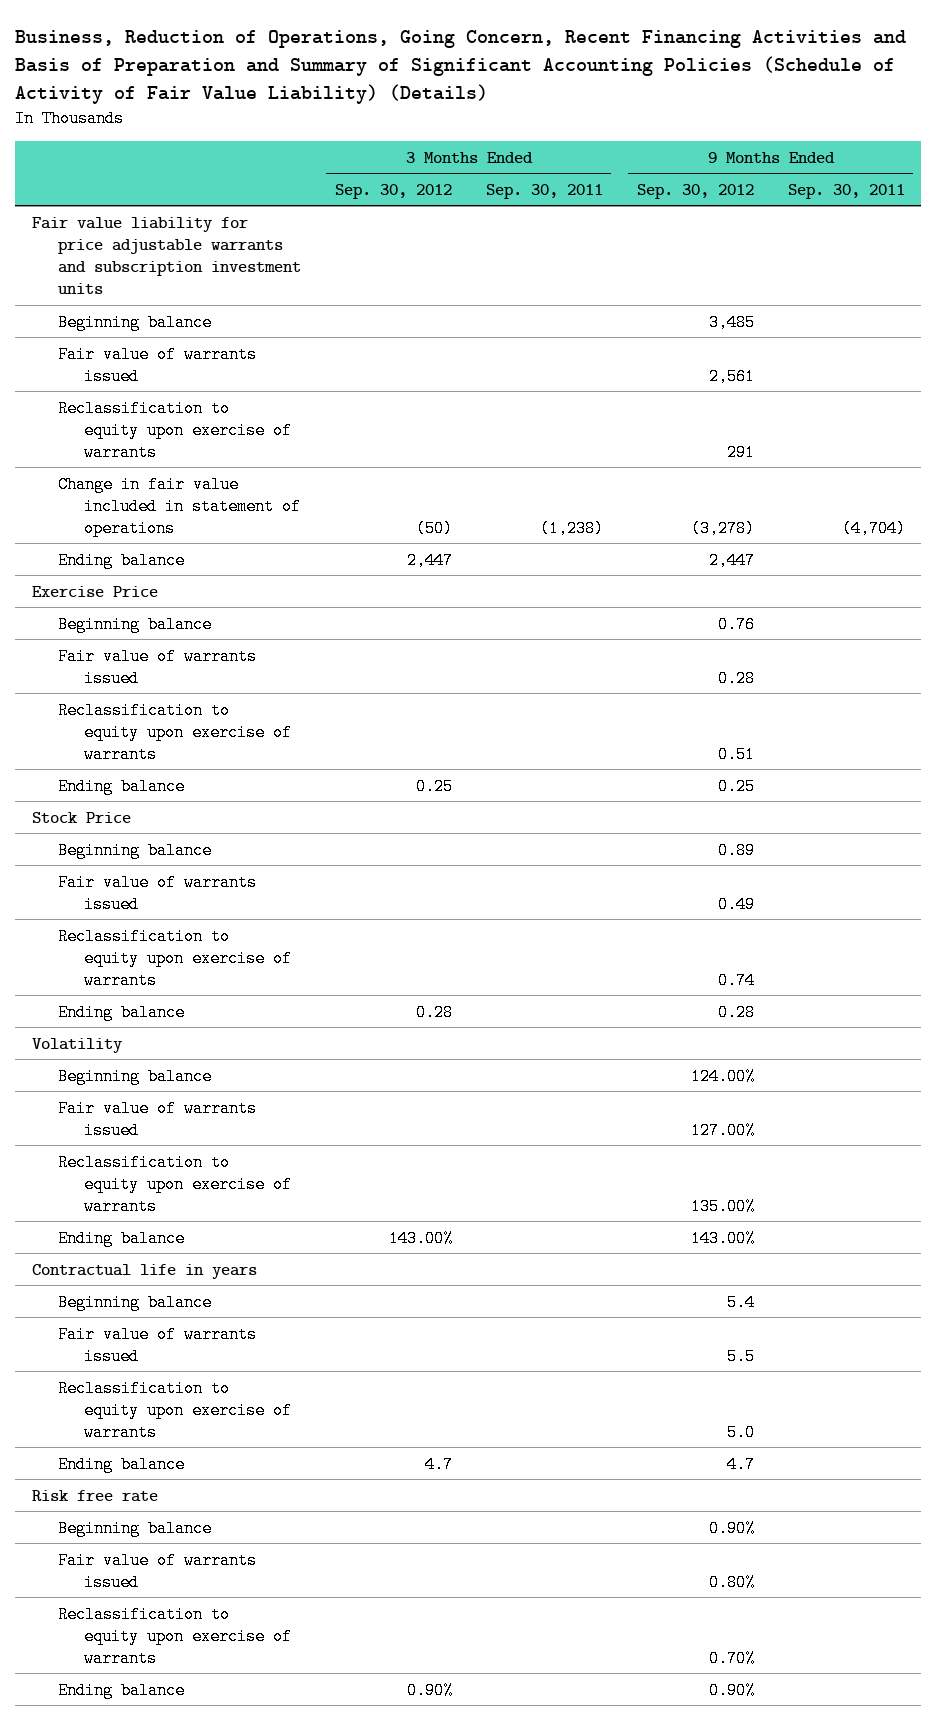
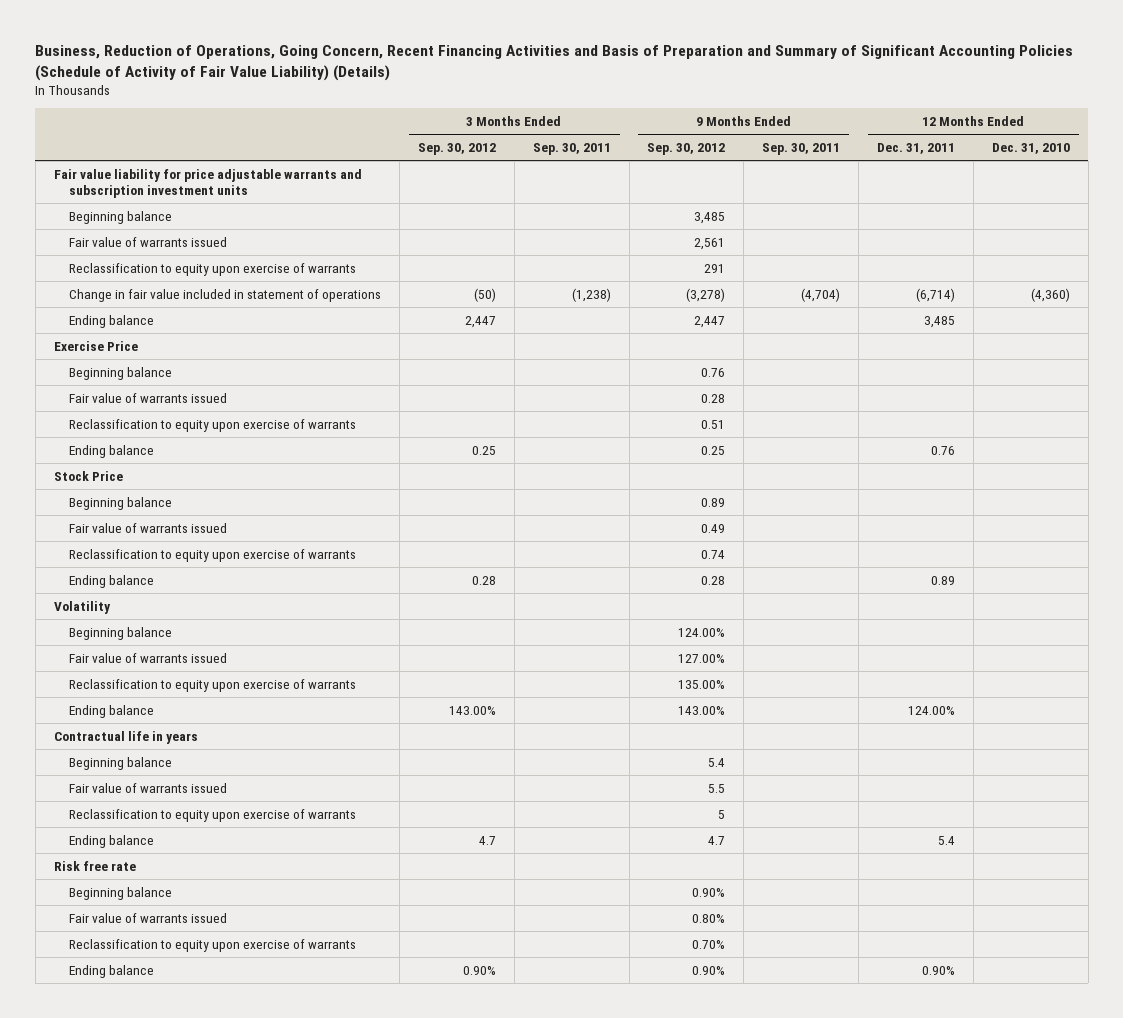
- | 3 Months Ended Sep. 30, 2012 | 3 Months Ended Sep. 30, 2011 | 9 Months Ended Sep. 30, 2012 | 9 Months Ended Sep. 30, 2011
+ | 3 Months Ended Sep. 30, 2012 | 3 Months Ended Sep. 30, 2011 | 9 Months Ended Sep. 30, 2012 | 9 Months Ended Sep. 30, 2011 | 12 Months Ended Dec. 31, 2011 | 12 Months Ended Dec. 31, 2010
- Reclassification to equity upon exercise of warrants | | | 5.0 |
+ Reclassification to equity upon exercise of warrants | | | 5 | | |

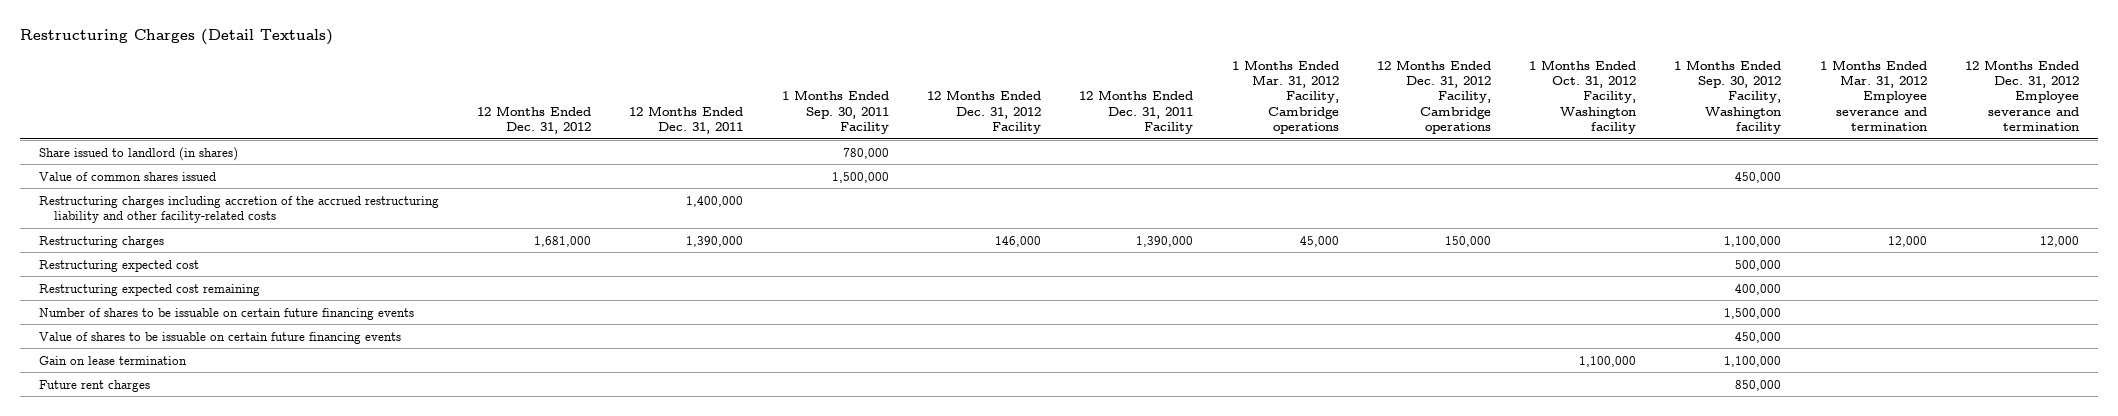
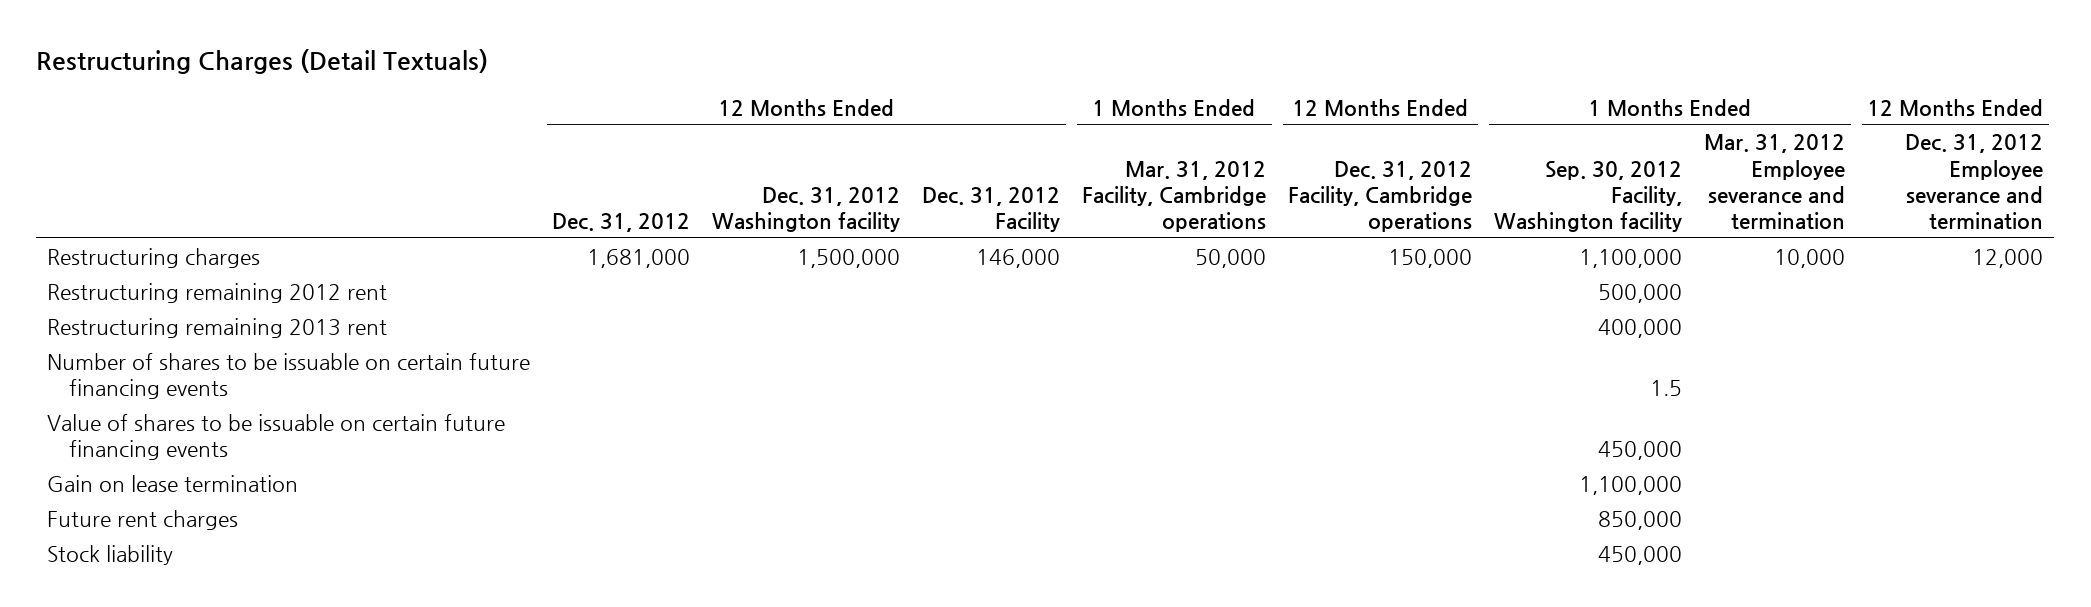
- | 12 Months Ended Dec. 31, 2012 | 12 Months Ended Dec. 31, 2011 | 1 Months Ended Sep. 30, 2011 Facility | 12 Months Ended Dec. 31, 2012 Facility | 12 Months Ended Dec. 31, 2011 Facility | 1 Months Ended Mar. 31, 2012 Facility, Cambridge operations | 12 Months Ended Dec. 31, 2012 Facility, Cambridge operations | 1 Months Ended Oct. 31, 2012 Facility, Washington facility | 1 Months Ended Sep. 30, 2012 Facility, Washington facility | 1 Months Ended Mar. 31, 2012 Employee severance and termination | 12 Months Ended Dec. 31, 2012 Employee severance and termination
+ | 12 Months Ended Dec. 31, 2012 | 12 Months Ended Dec. 31, 2012 Washington facility | 12 Months Ended Dec. 31, 2012 Facility | 1 Months Ended Mar. 31, 2012 Facility, Cambridge operations | 12 Months Ended Dec. 31, 2012 Facility, Cambridge operations | 1 Months Ended Sep. 30, 2012 Facility, Washington facility | 1 Months Ended Mar. 31, 2012 Employee severance and termination | 12 Months Ended Dec. 31, 2012 Employee severance and termination
- Share issued to landlord (in shares) | | | 780,000 | | | | | | | |
- Value of common shares issued | | | 1,500,000 | | | | | | 450,000 | |
- Restructuring charges including accretion of the accrued restructuring liability and other facility-related costs | | 1,400,000 | | | | | | | | |
- Restructuring charges | 1,681,000 | 1,390,000 | | 146,000 | 1,390,000 | 45,000 | 150,000 | | 1,100,000 | 12,000 | 12,000
- Restructuring expected cost | | | | | | | | | 500,000 | |
- Restructuring expected cost remaining | | | | | | | | | 400,000 | |
- Number of shares to be issuable on certain future financing events | | | | | | | | | 1,500,000 | |
+ Restructuring charges | 1,681,000 | 1,500,000 | 146,000 | 50,000 | 150,000 | 1,100,000 | 10,000 | 12,000
+ Restructuring remaining 2012 rent | | | | | | 500,000 | |
+ Restructuring remaining 2013 rent | | | | | | 400,000 | |
+ Number of shares to be issuable on certain future financing events | | | | | | 1.5 | |
+ Stock liability | | | | | | 450,000 | |

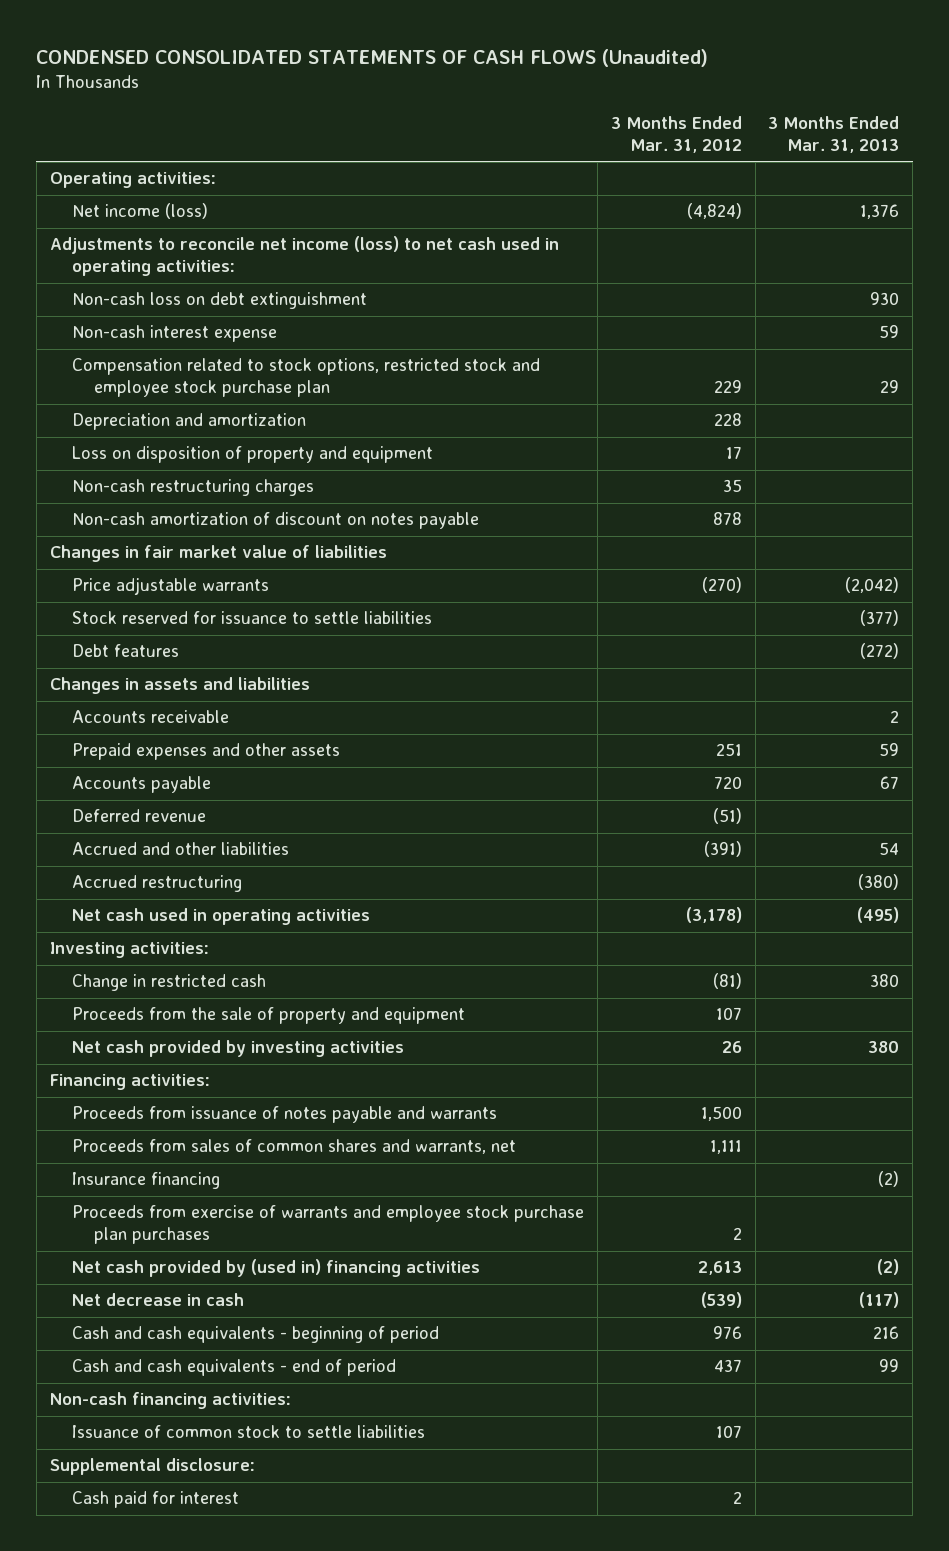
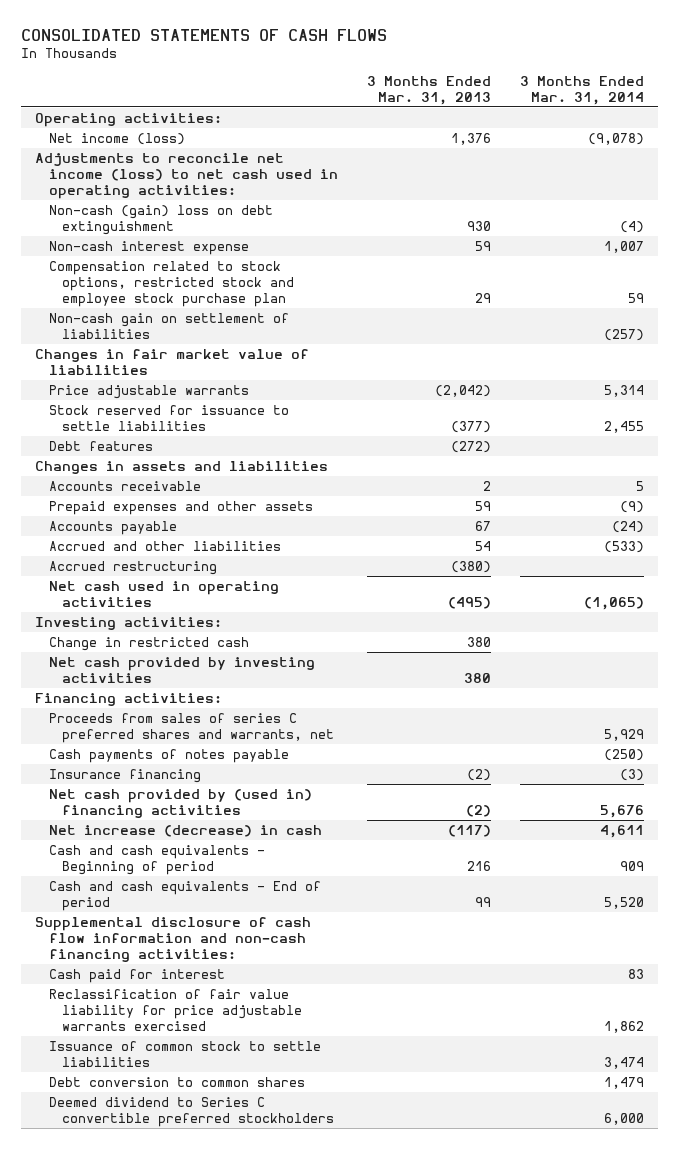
- CONDENSED CONSOLIDATED STATEMENTS OF CASH FLOWS (Unaudited)
+ CONSOLIDATED STATEMENTS OF CASH FLOWS
- | 3 Months Ended Mar. 31, 2012 | 3 Months Ended Mar. 31, 2013
+ | 3 Months Ended Mar. 31, 2013 | 3 Months Ended Mar. 31, 2014
- Non-cash loss on debt extinguishment | | 930
+ Non-cash (gain) loss on debt extinguishment | 930 | (4)
- Depreciation and amortization | 228 |
- Loss on disposition of property and equipment | 17 |
- Non-cash restructuring charges | 35 |
- Non-cash amortization of discount on notes payable | 878 |
+ Non-cash gain on settlement of liabilities | | (257)
- Deferred revenue | (51) |
- Proceeds from the sale of property and equipment | 107 |
- Proceeds from issuance of notes payable and warrants | 1,500 |
- Proceeds from sales of common shares and warrants, net | 1,111 |
+ Proceeds from sales of series C preferred shares and warrants, net | | 5,929
+ Cash payments of notes payable | | (250)
- Proceeds from exercise of warrants and employee stock purchase plan purchases | 2 |
- Net decrease in cash | (539) | (117)
- Cash and cash equivalents - beginning of period | 976 | 216
- Cash and cash equivalents - end of period | 437 | 99
- Non-cash financing activities:
- Supplemental disclosure:
+ Net increase (decrease) in cash | (117) | 4,611
+ Cash and cash equivalents - Beginning of period | 216 | 909
+ Cash and cash equivalents - End of period | 99 | 5,520
+ Supplemental disclosure of cash flow information and non-cash financing activities:
+ Reclassification of fair value liability for price adjustable warrants exercised | | 1,862
moved down: Issuance of common stock to settle liabilities | | 3,474
+ Debt conversion to common shares | | 1,479
+ Deemed dividend to Series C convertible preferred stockholders | | 6,000

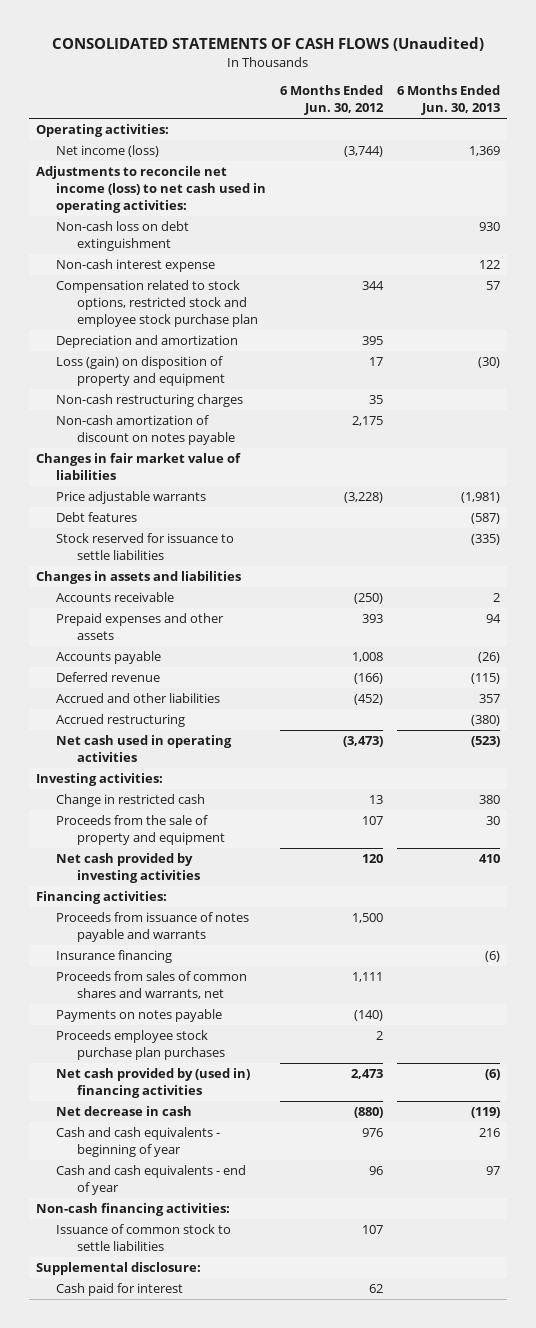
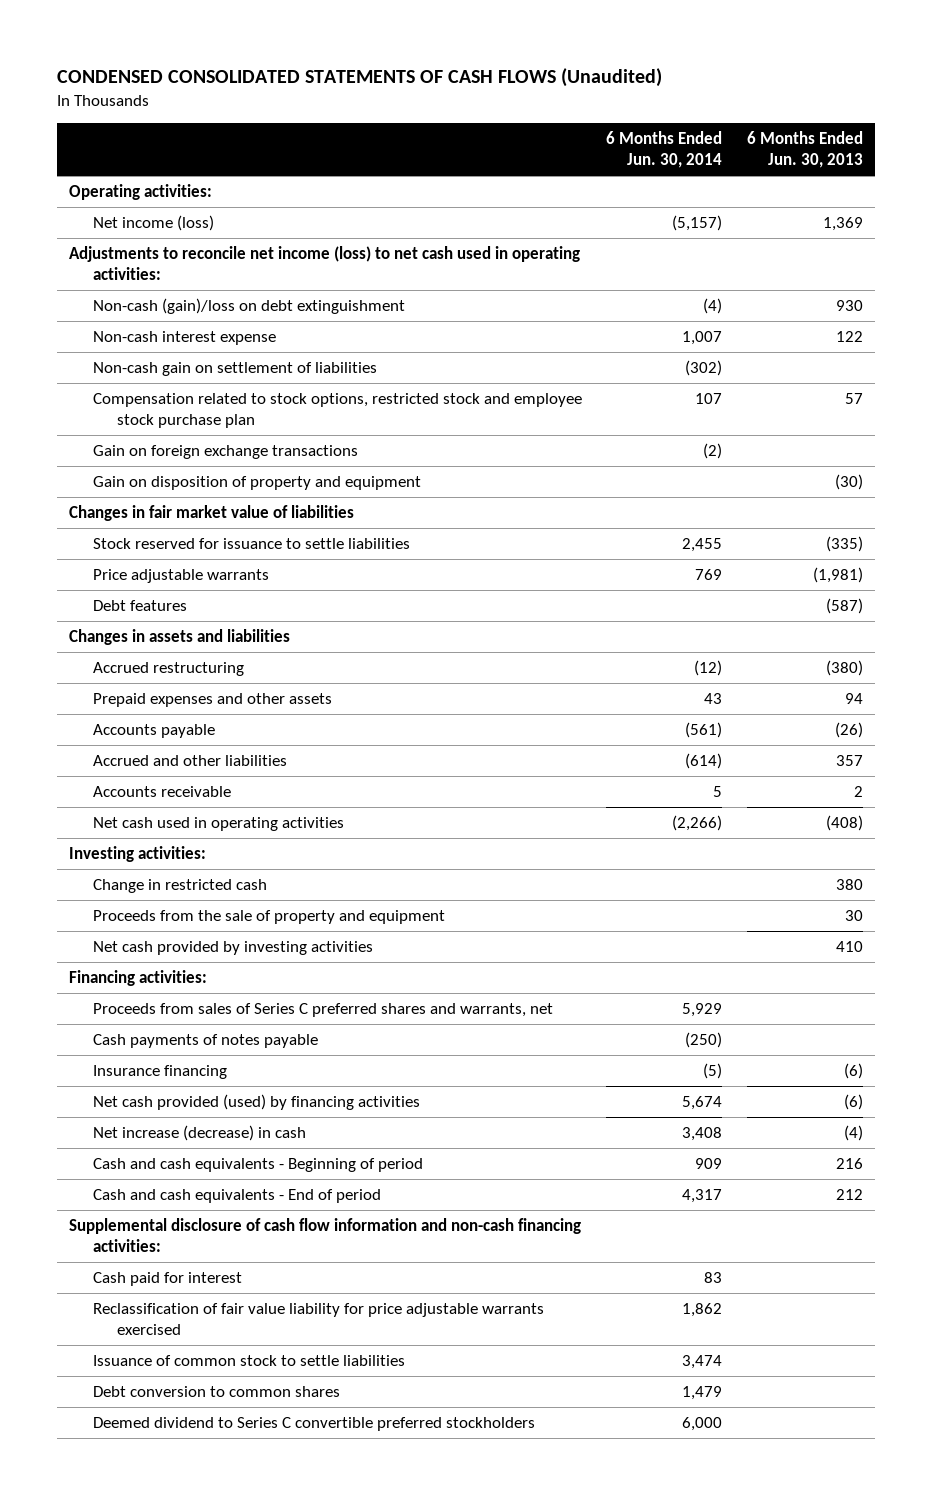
- CONSOLIDATED STATEMENTS OF CASH FLOWS (Unaudited)
+ CONDENSED CONSOLIDATED STATEMENTS OF CASH FLOWS (Unaudited)
- | 6 Months Ended Jun. 30, 2012 | 6 Months Ended Jun. 30, 2013
+ | 6 Months Ended Jun. 30, 2014 | 6 Months Ended Jun. 30, 2013
- Non-cash loss on debt extinguishment | | 930
+ Non-cash (gain)/loss on debt extinguishment | (4) | 930
+ Non-cash gain on settlement of liabilities | (302) |
- Depreciation and amortization | 395 |
- Loss (gain) on disposition of property and equipment | 17 | (30)
- Non-cash restructuring charges | 35 |
- Non-cash amortization of discount on notes payable | 2,175 |
+ Gain on foreign exchange transactions | (2) |
+ Gain on disposition of property and equipment | | (30)
moved up: Stock reserved for issuance to settle liabilities | 2,455 | (335)
moved up: Accrued restructuring | (12) | (380)
- Deferred revenue | (166) | (115)
- Net cash used in operating activities | (3,473) | (523)
moved down: Accounts receivable | 5 | 2
+ Net cash used in operating activities | (2,266) | (408)
- Proceeds from issuance of notes payable and warrants | 1,500 |
+ Proceeds from sales of Series C preferred shares and warrants, net | 5,929 |
+ Cash payments of notes payable | (250) |
- Proceeds from sales of common shares and warrants, net | 1,111 |
- Payments on notes payable | (140) |
- Proceeds employee stock purchase plan purchases | 2 |
- Net cash provided by (used in) financing activities | 2,473 | (6)
- Net decrease in cash | (880) | (119)
- Cash and cash equivalents - beginning of year | 976 | 216
- Cash and cash equivalents - end of year | 96 | 97
- Non-cash financing activities:
- Supplemental disclosure:
+ Net cash provided (used) by financing activities | 5,674 | (6)
+ Net increase (decrease) in cash | 3,408 | (4)
+ Cash and cash equivalents - Beginning of period | 909 | 216
+ Cash and cash equivalents - End of period | 4,317 | 212
+ Supplemental disclosure of cash flow information and non-cash financing activities:
+ Reclassification of fair value liability for price adjustable warrants exercised | 1,862 |
moved down: Issuance of common stock to settle liabilities | 3,474 |
+ Debt conversion to common shares | 1,479 |
+ Deemed dividend to Series C convertible preferred stockholders | 6,000 |

